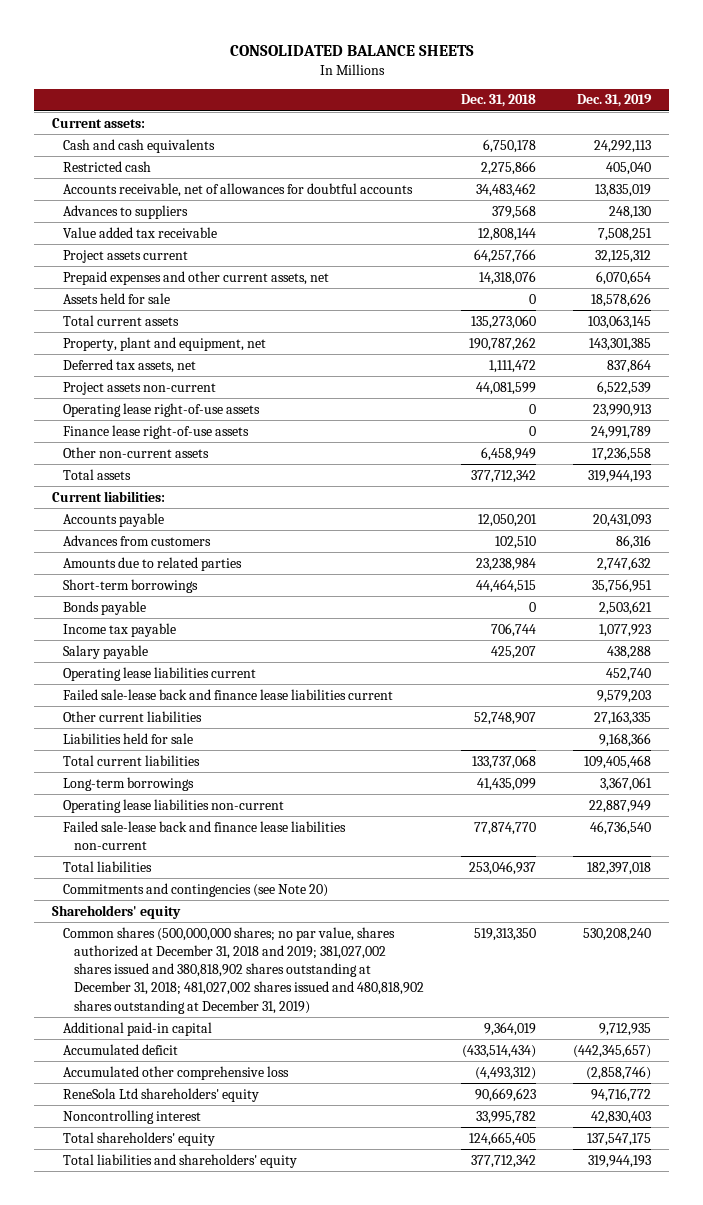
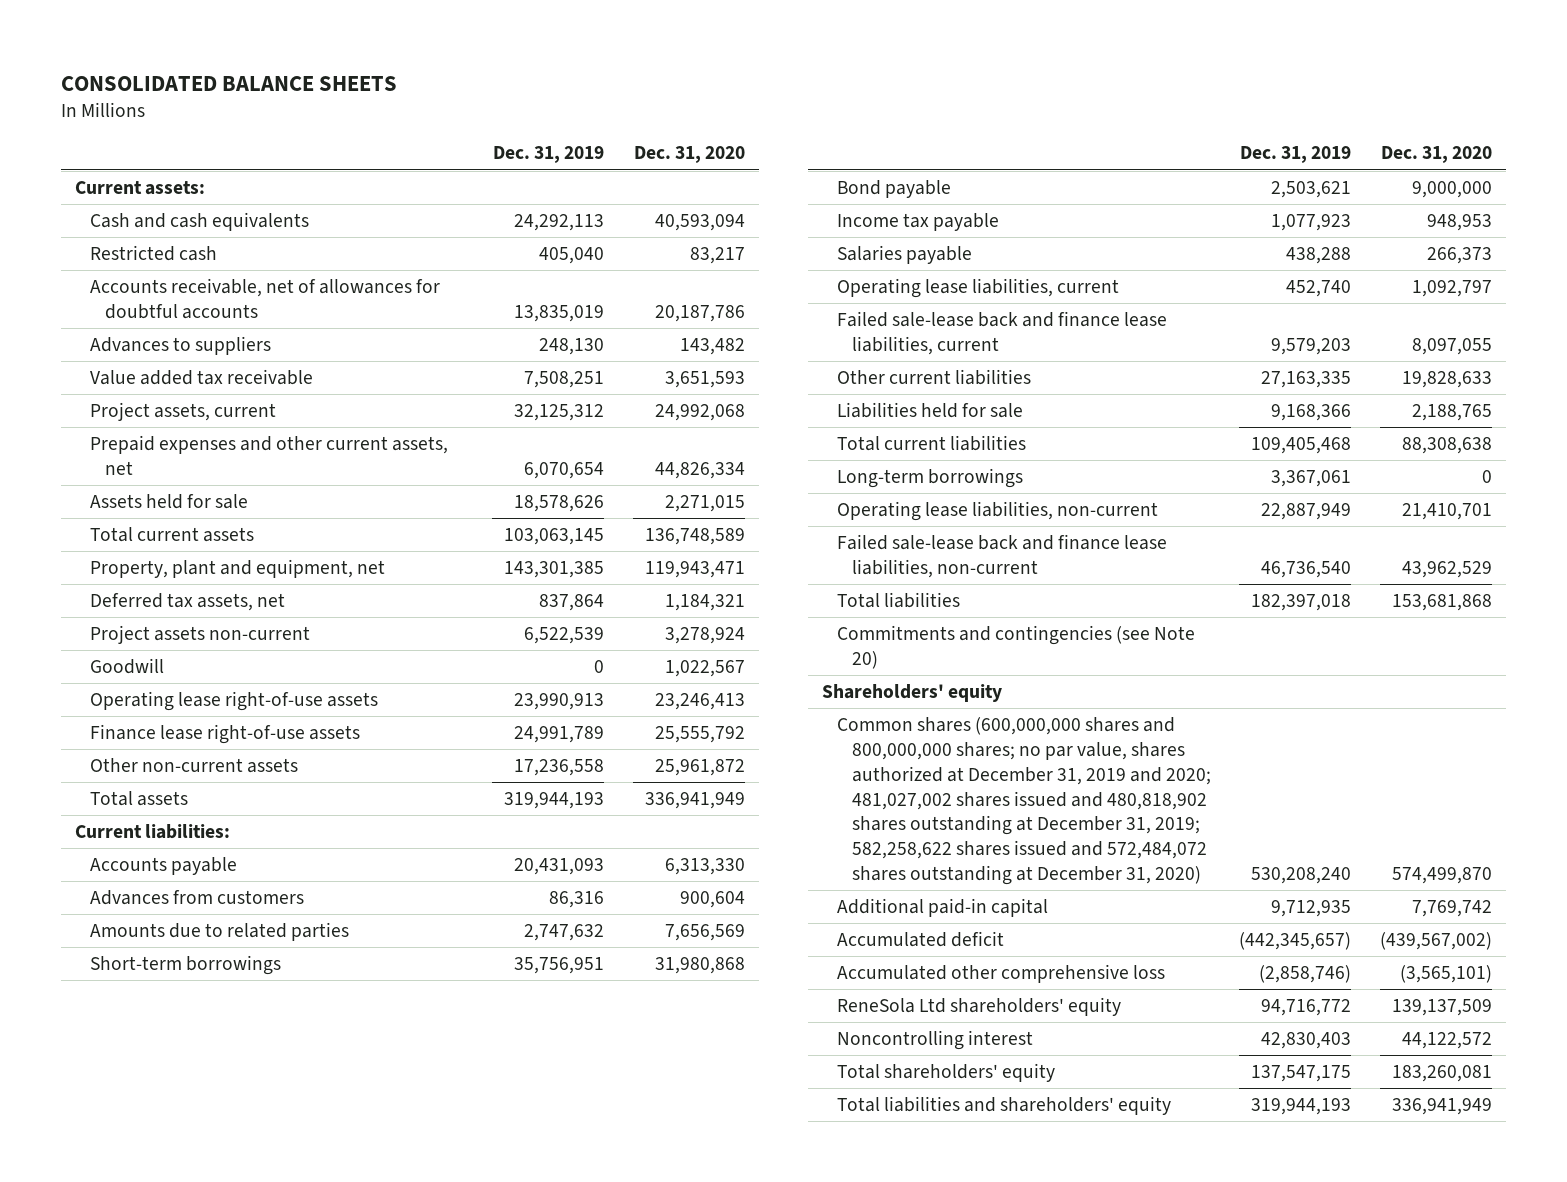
- | Dec. 31, 2018 | Dec. 31, 2019
+ | Dec. 31, 2019 | Dec. 31, 2020
- Project assets current | 64,257,766 | 32,125,312
+ Project assets, current | 32,125,312 | 24,992,068
+ Goodwill | 0 | 1,022,567
- Bonds payable | 0 | 2,503,621
+ Bond payable | 2,503,621 | 9,000,000
- Salary payable | 425,207 | 438,288
- Operating lease liabilities current | | 452,740
- Failed sale-lease back and finance lease liabilities current | | 9,579,203
+ Salaries payable | 438,288 | 266,373
+ Operating lease liabilities, current | 452,740 | 1,092,797
+ Failed sale-lease back and finance lease liabilities, current | 9,579,203 | 8,097,055
- Operating lease liabilities non-current | | 22,887,949
- Failed sale-lease back and finance lease liabilities non-current | 77,874,770 | 46,736,540
+ Operating lease liabilities, non-current | 22,887,949 | 21,410,701
+ Failed sale-lease back and finance lease liabilities, non-current | 46,736,540 | 43,962,529
- Common shares (500,000,000 shares; no par value, shares authorized at December 31, 2018 and 2019; 381,027,002 shares issued and 380,818,902 shares outstanding at December 31, 2018; 481,027,002 shares issued and 480,818,902 shares outstanding at December 31, 2019) | 519,313,350 | 530,208,240
+ Common shares (600,000,000 shares and 800,000,000 shares; no par value, shares authorized at December 31, 2019 and 2020; 481,027,002 shares issued and 480,818,902 shares outstanding at December 31, 2019; 582,258,622 shares issued and 572,484,072 shares outstanding at December 31, 2020) | 530,208,240 | 574,499,870

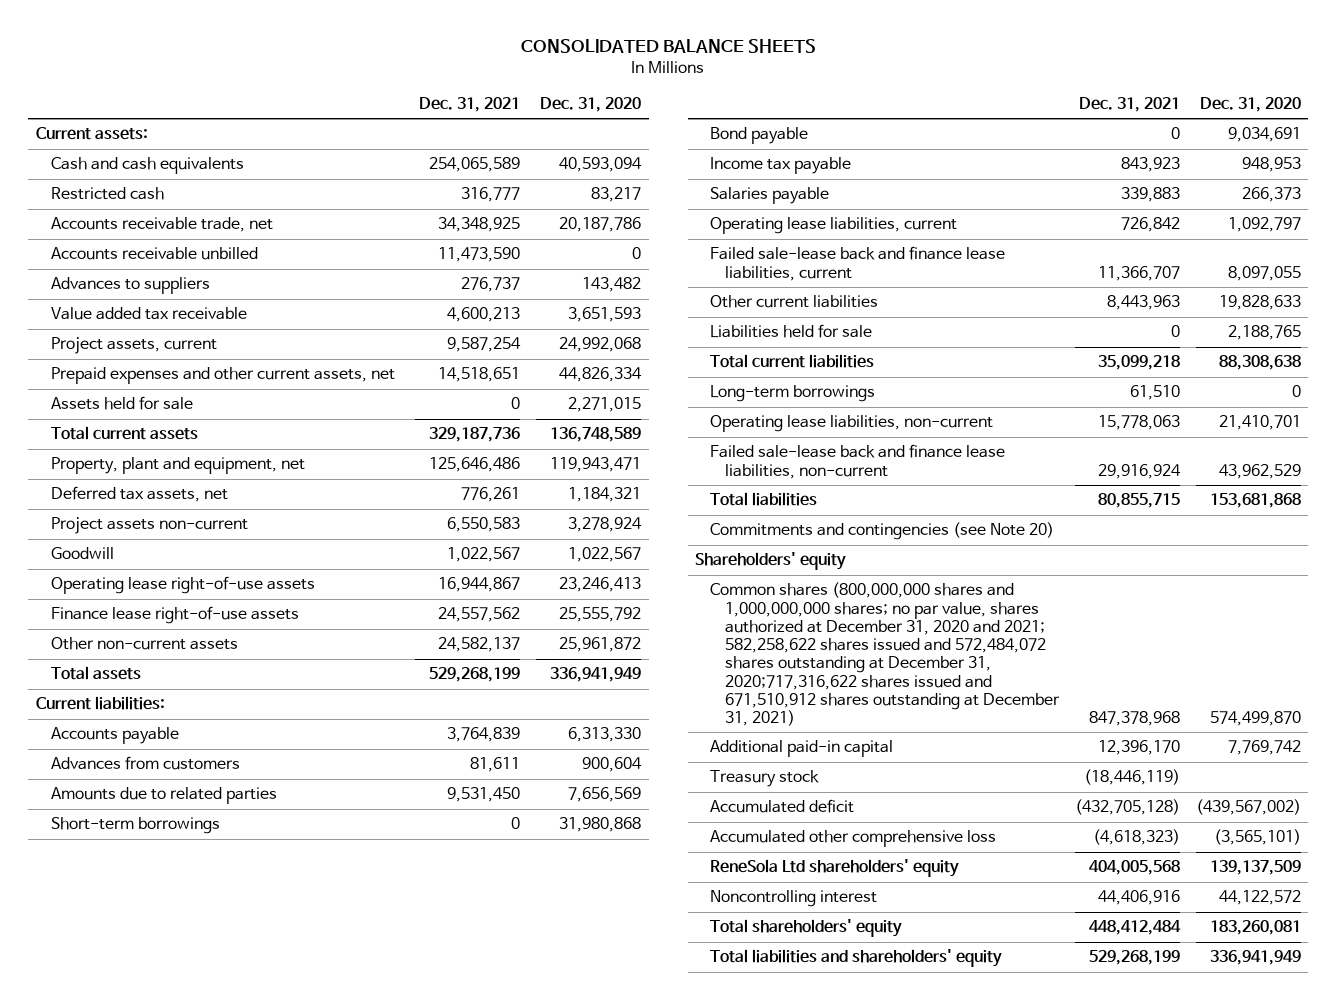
- | Dec. 31, 2019 | Dec. 31, 2020
+ | Dec. 31, 2021 | Dec. 31, 2020
- Accounts receivable, net of allowances for doubtful accounts | 13,835,019 | 20,187,786
+ Accounts receivable trade, net | 34,348,925 | 20,187,786
+ Accounts receivable unbilled | 11,473,590 | 0
- Bond payable | 2,503,621 | 9,000,000
+ Bond payable | 0 | 9,034,691
- Common shares (600,000,000 shares and 800,000,000 shares; no par value, shares authorized at December 31, 2019 and 2020; 481,027,002 shares issued and 480,818,902 shares outstanding at December 31, 2019; 582,258,622 shares issued and 572,484,072 shares outstanding at December 31, 2020) | 530,208,240 | 574,499,870
+ Common shares (800,000,000 shares and 1,000,000,000 shares; no par value, shares authorized at December 31, 2020 and 2021; 582,258,622 shares issued and 572,484,072 shares outstanding at December 31, 2020;717,316,622 shares issued and 671,510,912 shares outstanding at December 31, 2021) | 847,378,968 | 574,499,870
+ Treasury stock | (18,446,119) |

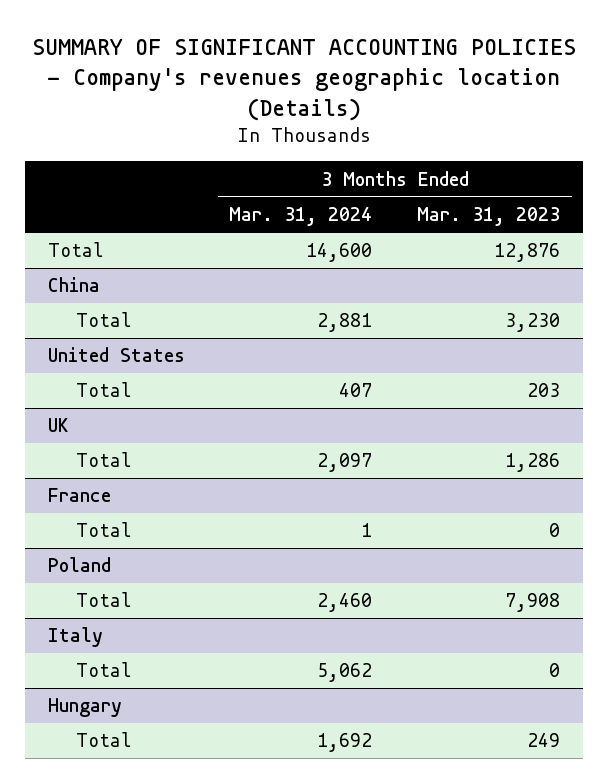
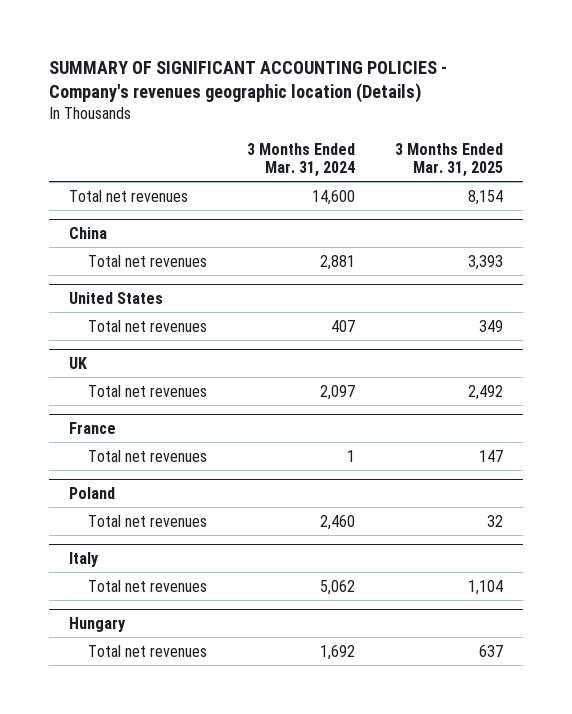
- | 3 Months Ended Mar. 31, 2024 | 3 Months Ended Mar. 31, 2023
+ | 3 Months Ended Mar. 31, 2024 | 3 Months Ended Mar. 31, 2025
- Total | 14,600 | 12,876
+ Total net revenues | 14,600 | 8,154
@ China
- Total | 2,881 | 3,230
+ Total net revenues | 2,881 | 3,393
@ United States
- Total | 407 | 203
+ Total net revenues | 407 | 349
@ UK
- Total | 2,097 | 1,286
+ Total net revenues | 2,097 | 2,492
@ France
- Total | 1 | 0
+ Total net revenues | 1 | 147
@ Poland
- Total | 2,460 | 7,908
+ Total net revenues | 2,460 | 32
@ Italy
- Total | 5,062 | 0
+ Total net revenues | 5,062 | 1,104
@ Hungary
- Total | 1,692 | 249
+ Total net revenues | 1,692 | 637

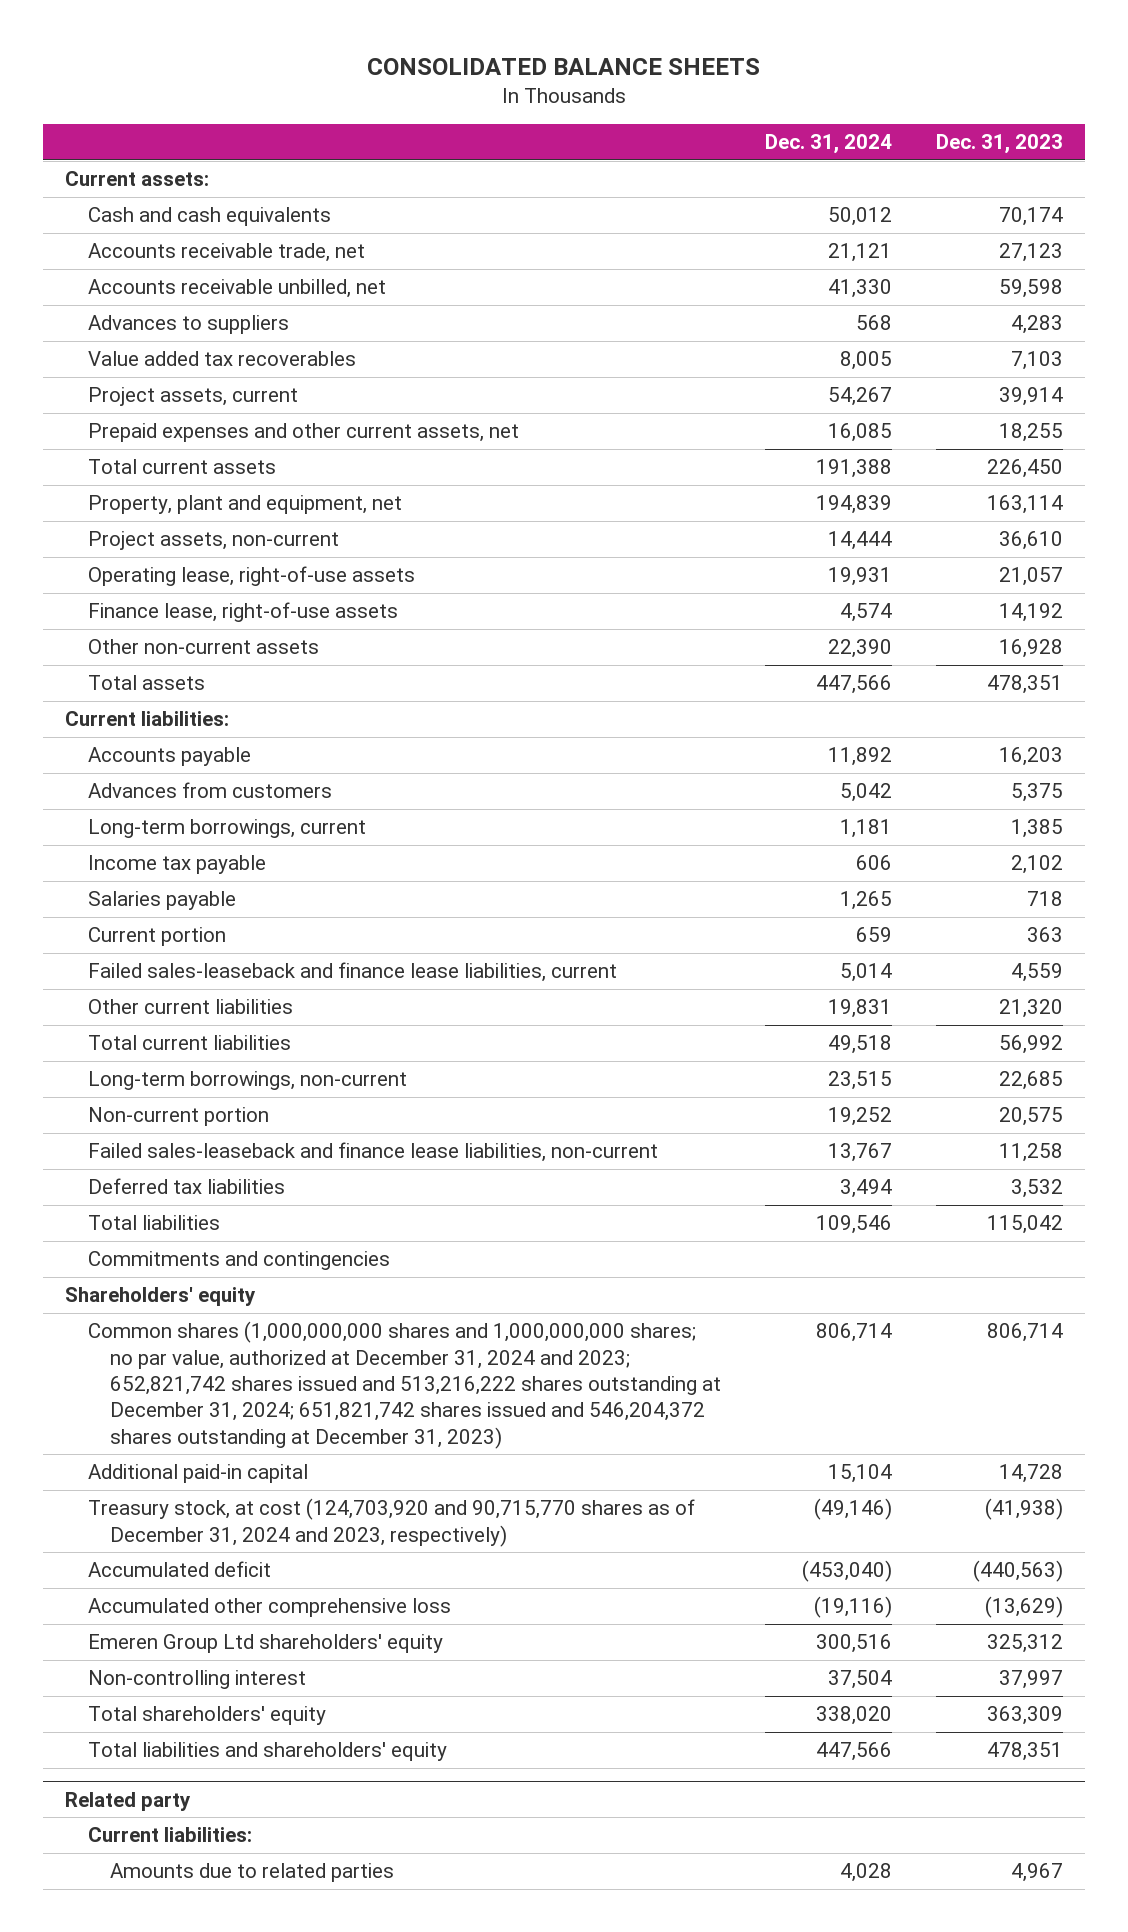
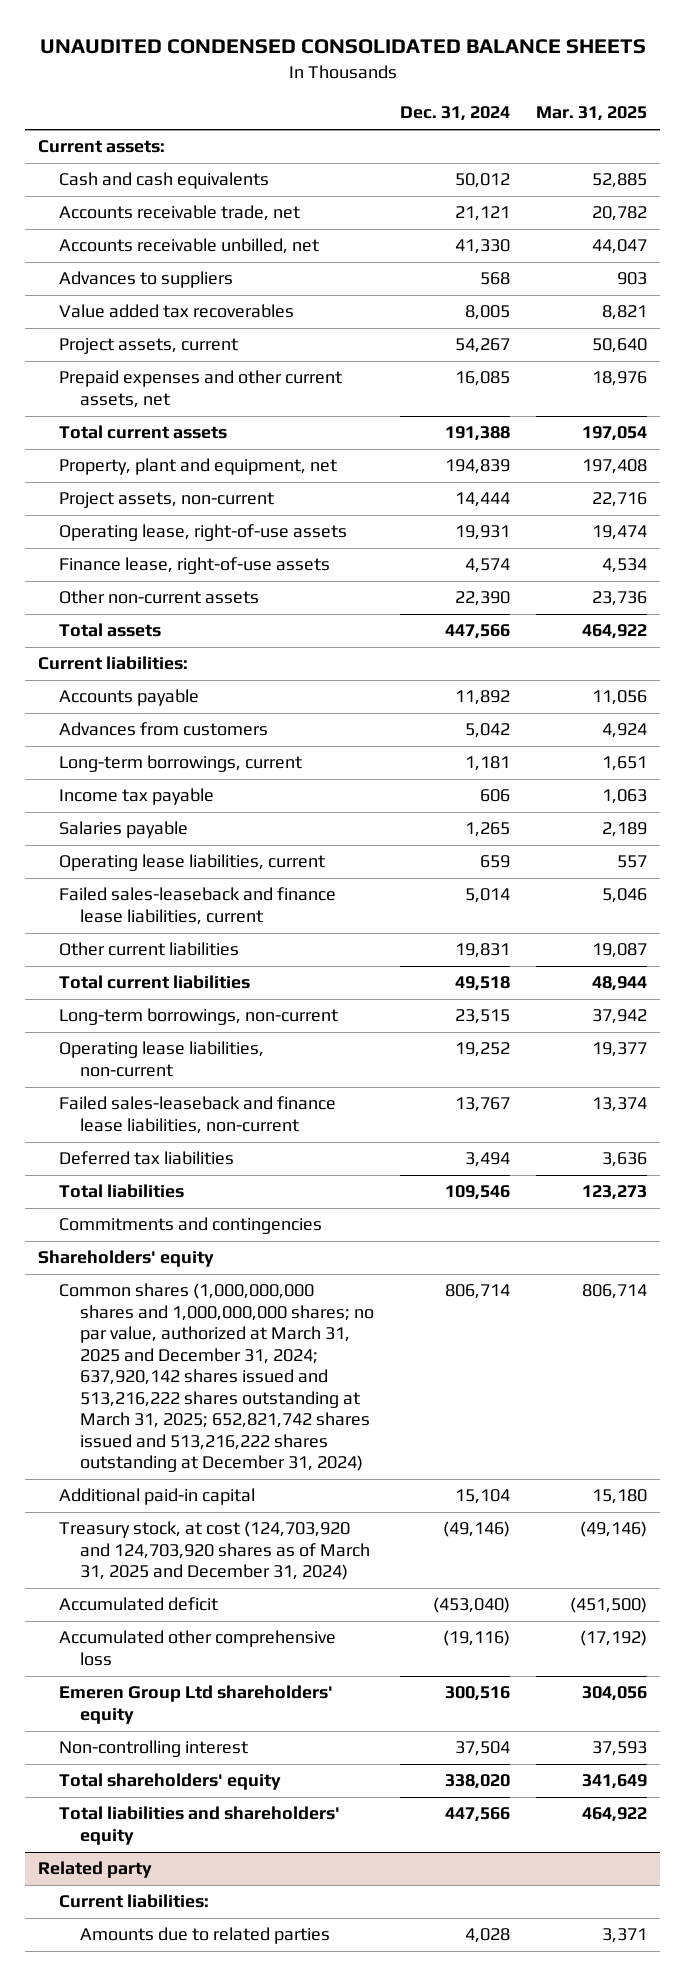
- CONSOLIDATED BALANCE SHEETS
+ UNAUDITED CONDENSED CONSOLIDATED BALANCE SHEETS
- | Dec. 31, 2024 | Dec. 31, 2023
+ | Dec. 31, 2024 | Mar. 31, 2025
- Current portion | 659 | 363
+ Operating lease liabilities, current | 659 | 557
- Non-current portion | 19,252 | 20,575
+ Operating lease liabilities, non-current | 19,252 | 19,377
- Common shares (1,000,000,000 shares and 1,000,000,000 shares; no par value, authorized at December 31, 2024 and 2023; 652,821,742 shares issued and 513,216,222 shares outstanding at December 31, 2024; 651,821,742 shares issued and 546,204,372 shares outstanding at December 31, 2023) | 806,714 | 806,714
+ Common shares (1,000,000,000 shares and 1,000,000,000 shares; no par value, authorized at March 31, 2025 and December 31, 2024; 637,920,142 shares issued and 513,216,222 shares outstanding at March 31, 2025; 652,821,742 shares issued and 513,216,222 shares outstanding at December 31, 2024) | 806,714 | 806,714
- Treasury stock, at cost (124,703,920 and 90,715,770 shares as of December 31, 2024 and 2023, respectively) | (49,146) | (41,938)
+ Treasury stock, at cost (124,703,920 and 124,703,920 shares as of March 31, 2025 and December 31, 2024) | (49,146) | (49,146)

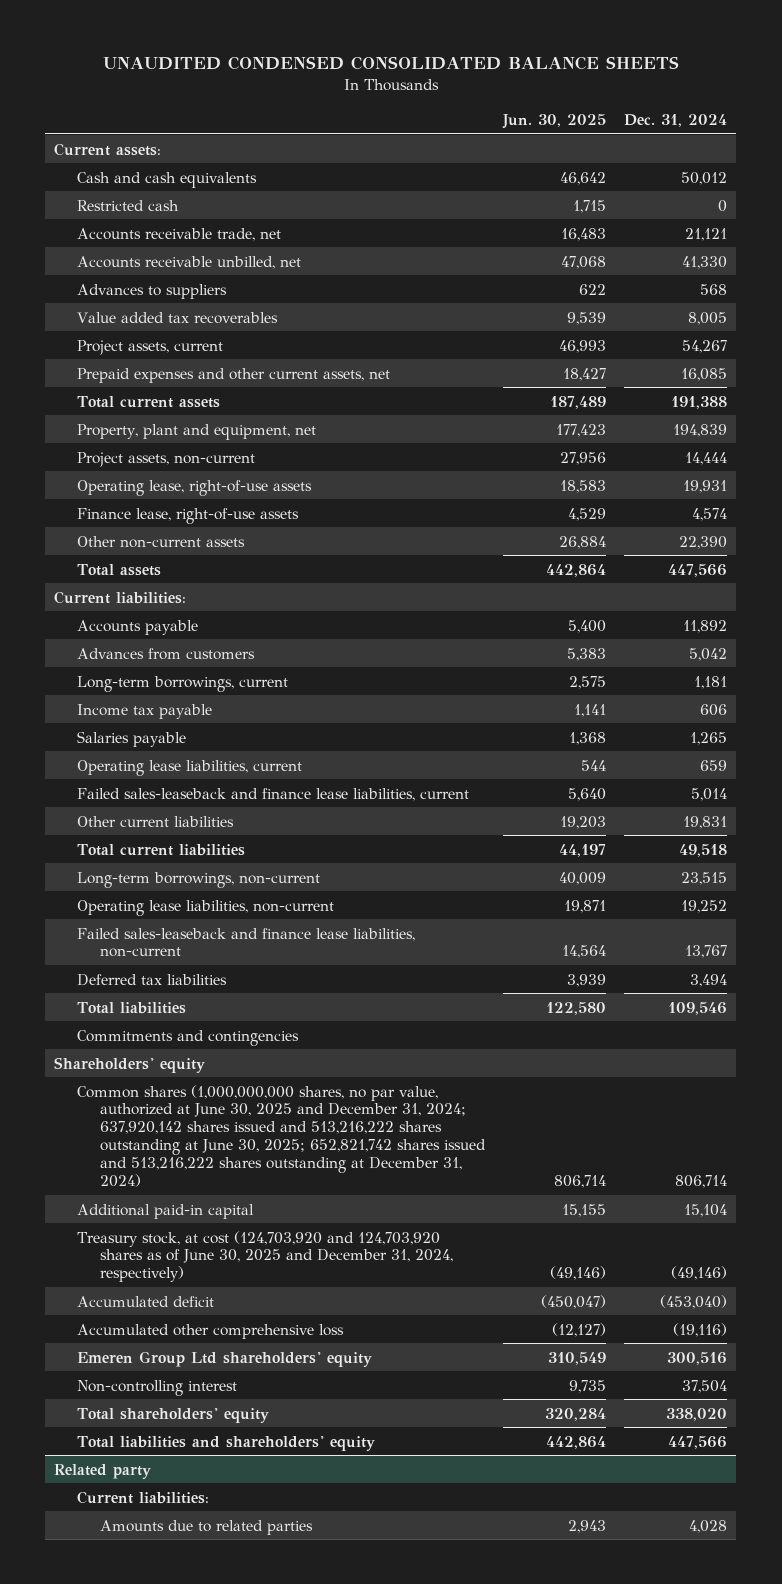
- | Dec. 31, 2024 | Mar. 31, 2025
+ | Jun. 30, 2025 | Dec. 31, 2024
+ Restricted cash | 1,715 | 0
- Common shares (1,000,000,000 shares and 1,000,000,000 shares; no par value, authorized at March 31, 2025 and December 31, 2024; 637,920,142 shares issued and 513,216,222 shares outstanding at March 31, 2025; 652,821,742 shares issued and 513,216,222 shares outstanding at December 31, 2024) | 806,714 | 806,714
+ Common shares (1,000,000,000 shares, no par value, authorized at June 30, 2025 and December 31, 2024; 637,920,142 shares issued and 513,216,222 shares outstanding at June 30, 2025; 652,821,742 shares issued and 513,216,222 shares outstanding at December 31, 2024) | 806,714 | 806,714
- Treasury stock, at cost (124,703,920 and 124,703,920 shares as of March 31, 2025 and December 31, 2024) | (49,146) | (49,146)
+ Treasury stock, at cost (124,703,920 and 124,703,920 shares as of June 30, 2025 and December 31, 2024, respectively) | (49,146) | (49,146)

